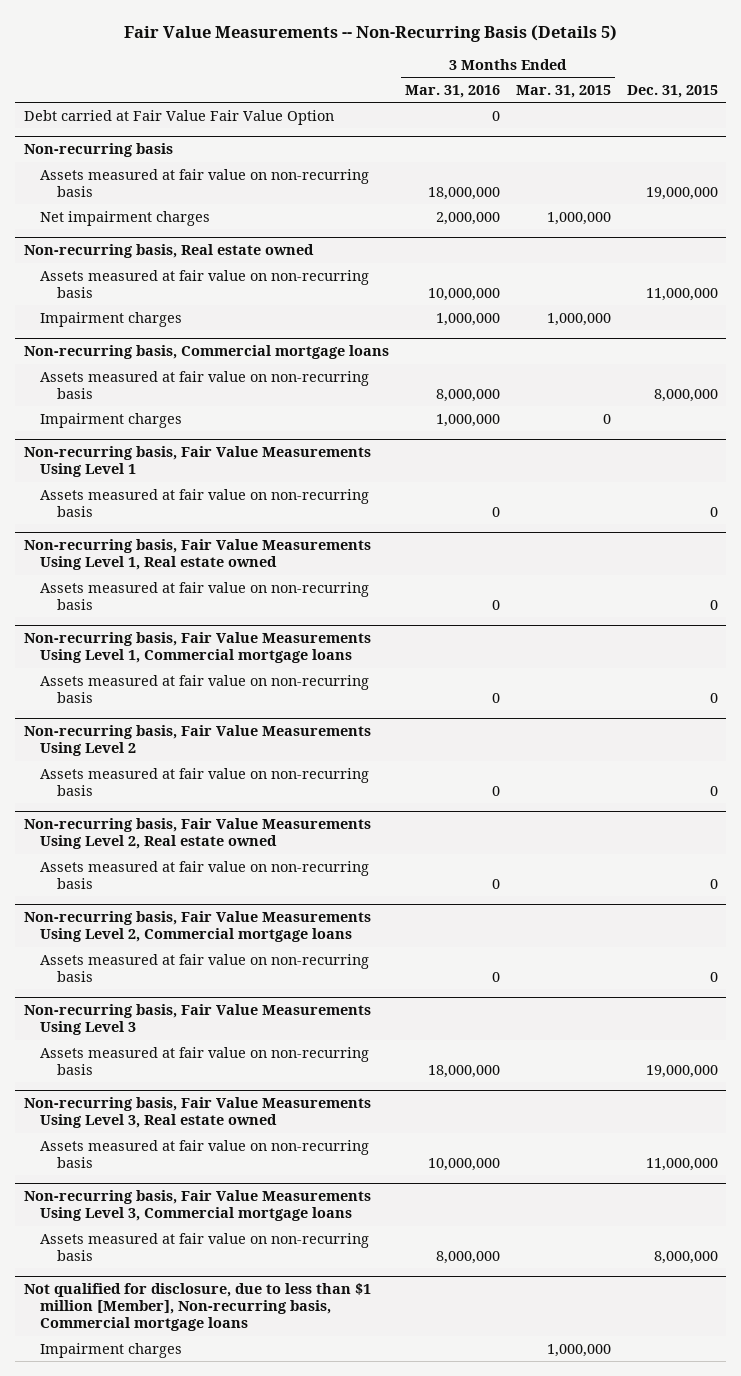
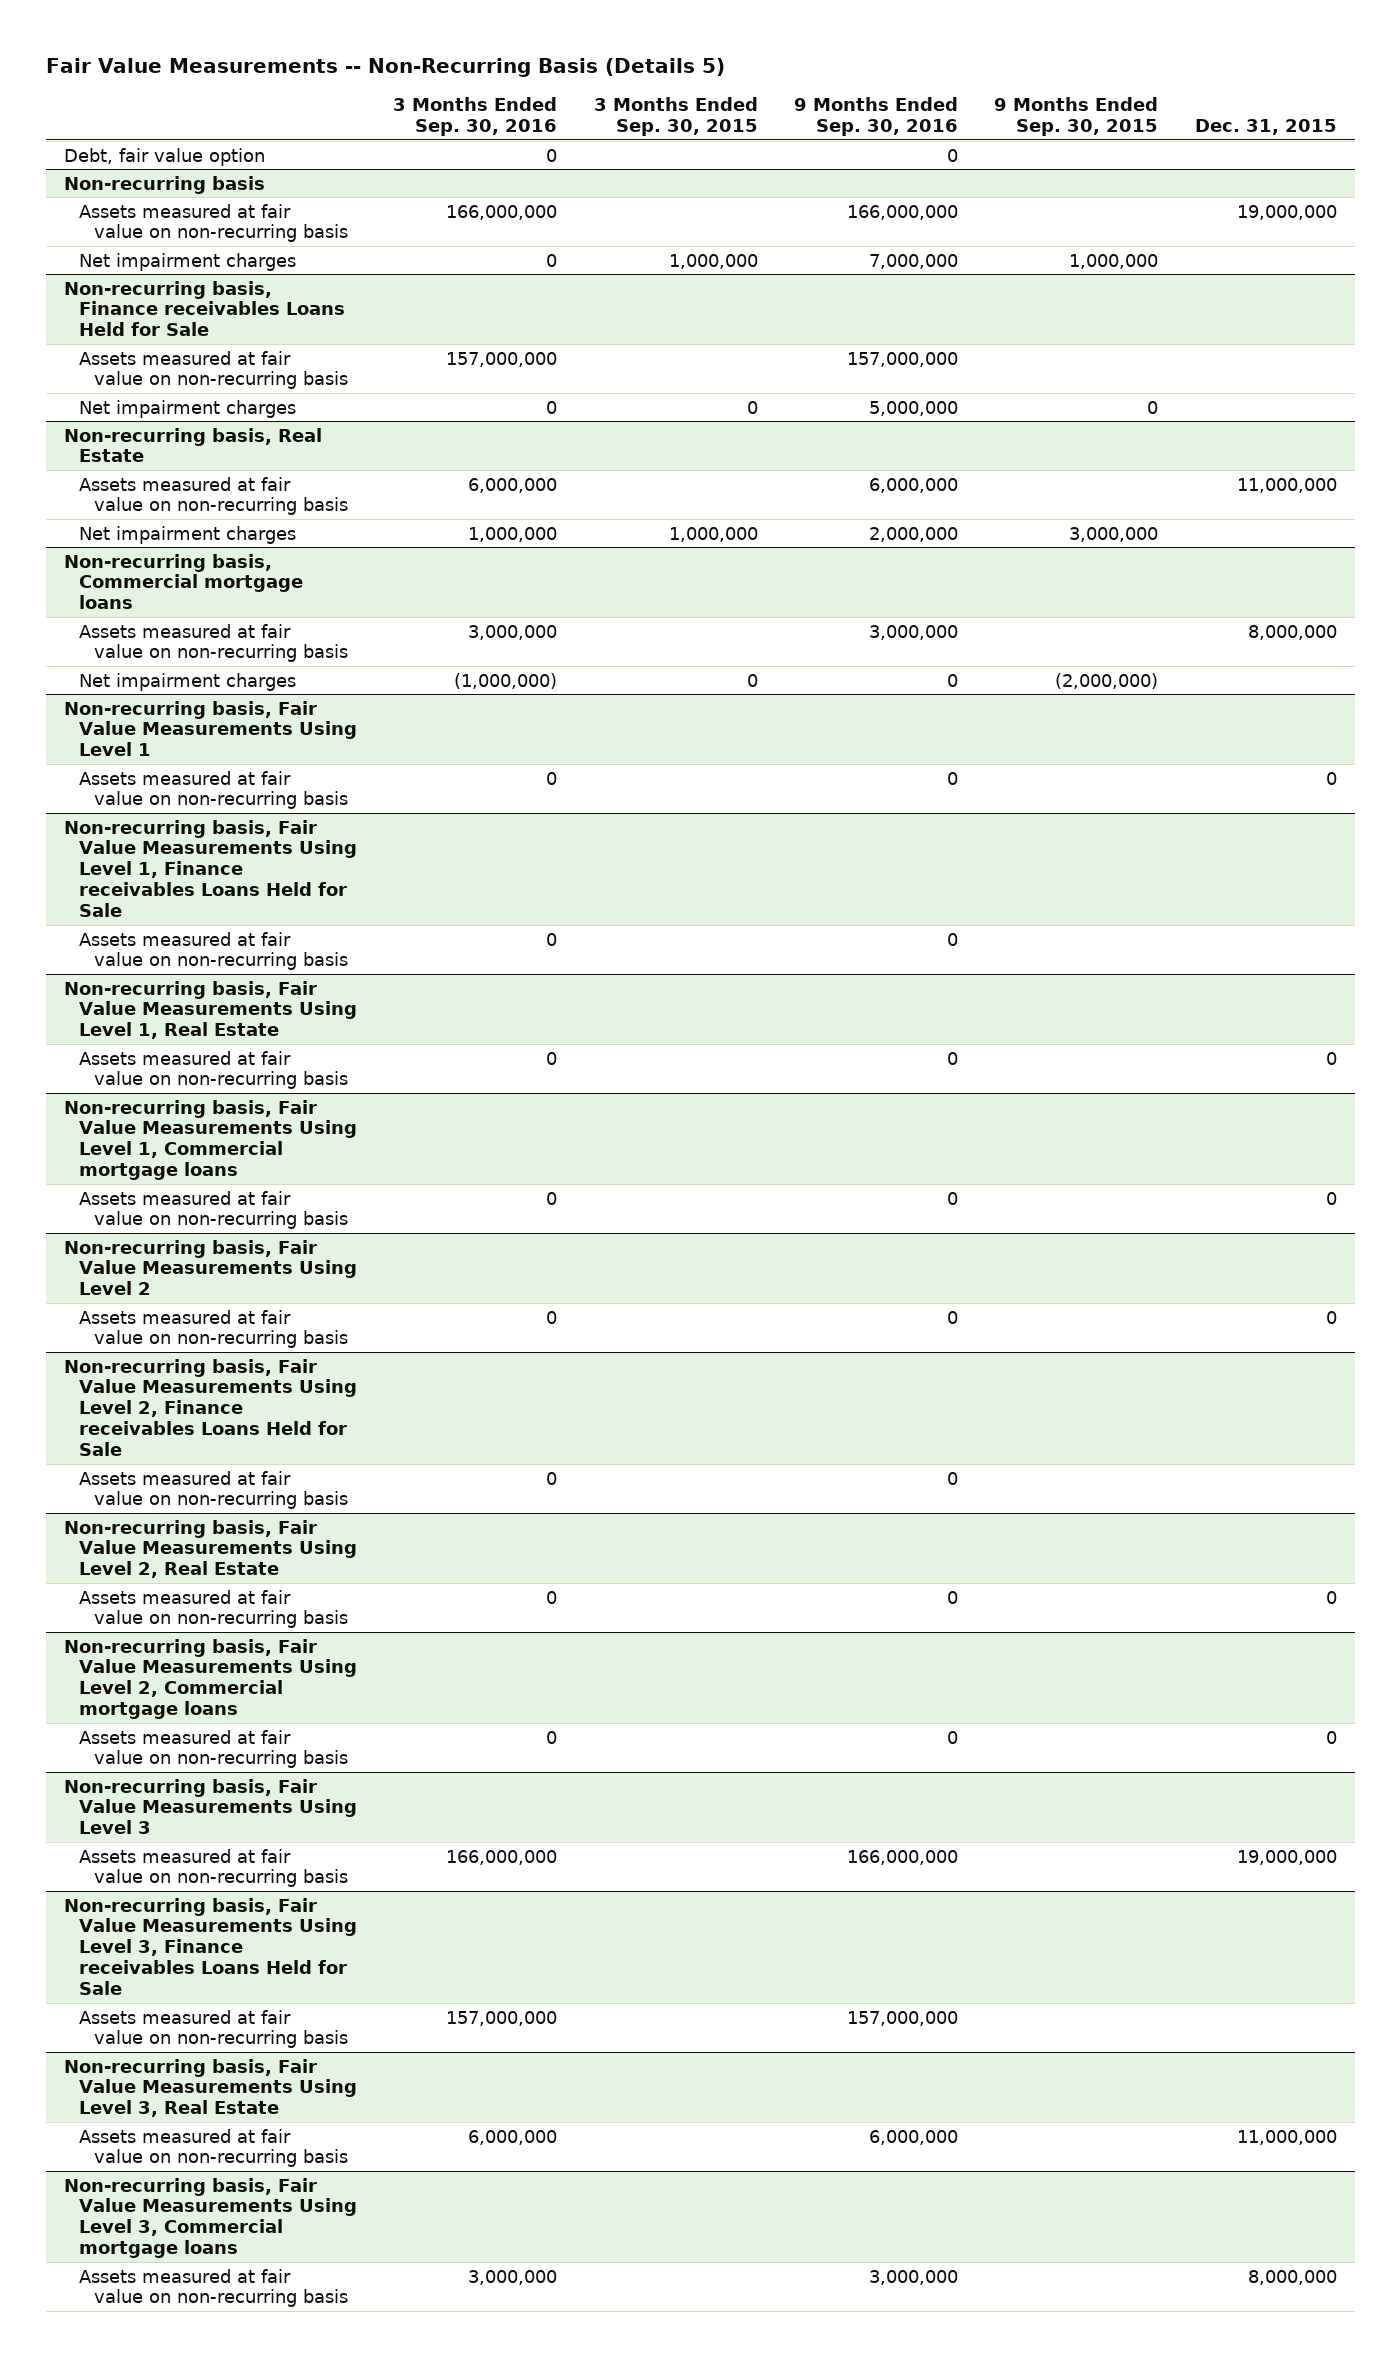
- | 3 Months Ended Mar. 31, 2016 | 3 Months Ended Mar. 31, 2015 | Dec. 31, 2015
+ | 3 Months Ended Sep. 30, 2016 | 3 Months Ended Sep. 30, 2015 | 9 Months Ended Sep. 30, 2016 | 9 Months Ended Sep. 30, 2015 | Dec. 31, 2015
- Debt carried at Fair Value Fair Value Option | 0 | |
+ Debt, fair value option | 0 | | 0 | |
- Non-recurring basis, Real estate owned
+ Non-recurring basis, Finance receivables Loans Held for Sale
+ Assets measured at fair value on non-recurring basis | 157,000,000 | | 157,000,000 | |
+ Net impairment charges | 0 | 0 | 5,000,000 | 0 |
+ Non-recurring basis, Real Estate
- Impairment charges | 1,000,000 | 1,000,000 |
+ Net impairment charges | 1,000,000 | 1,000,000 | 2,000,000 | 3,000,000 |
@ Non-recurring basis, Commercial mortgage loans
- Impairment charges | 1,000,000 | 0 |
+ Net impairment charges | (1,000,000) | 0 | 0 | (2,000,000) |
- Non-recurring basis, Fair Value Measurements Using Level 1, Real estate owned
+ Non-recurring basis, Fair Value Measurements Using Level 1, Finance receivables Loans Held for Sale
+ Assets measured at fair value on non-recurring basis | 0 | | 0 | |
+ Non-recurring basis, Fair Value Measurements Using Level 1, Real Estate
- Non-recurring basis, Fair Value Measurements Using Level 2, Real estate owned
+ Non-recurring basis, Fair Value Measurements Using Level 2, Finance receivables Loans Held for Sale
+ Assets measured at fair value on non-recurring basis | 0 | | 0 | |
+ Non-recurring basis, Fair Value Measurements Using Level 2, Real Estate
- Non-recurring basis, Fair Value Measurements Using Level 3, Real estate owned
+ Non-recurring basis, Fair Value Measurements Using Level 3, Finance receivables Loans Held for Sale
+ Assets measured at fair value on non-recurring basis | 157,000,000 | | 157,000,000 | |
+ Non-recurring basis, Fair Value Measurements Using Level 3, Real Estate
- Not qualified for disclosure, due to less than $1 million [Member], Non-recurring basis, Commercial mortgage loans
- Impairment charges | | 1,000,000 |

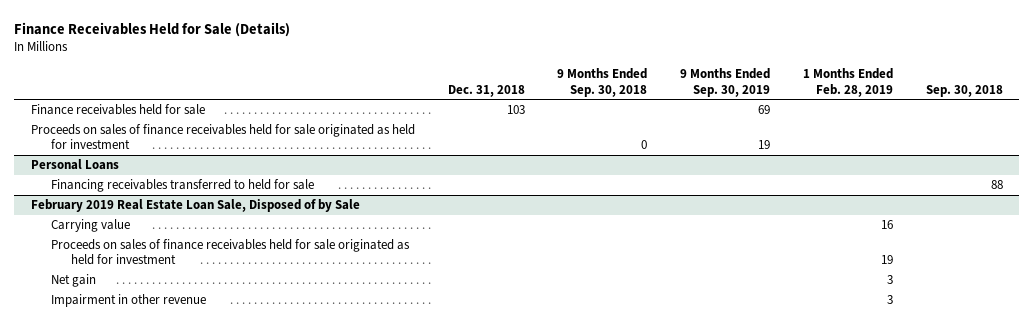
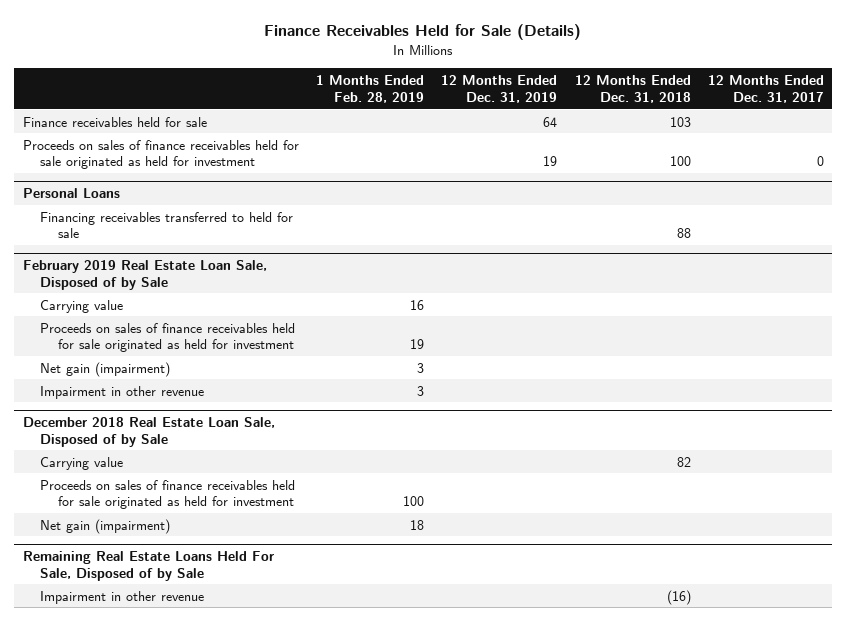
- | Dec. 31, 2018 | 9 Months Ended Sep. 30, 2018 | 9 Months Ended Sep. 30, 2019 | 1 Months Ended Feb. 28, 2019 | Sep. 30, 2018
+ | 1 Months Ended Feb. 28, 2019 | 12 Months Ended Dec. 31, 2019 | 12 Months Ended Dec. 31, 2018 | 12 Months Ended Dec. 31, 2017
@ February 2019 Real Estate Loan Sale, Disposed of by Sale
- Net gain | | | | 3 |
+ Net gain (impairment) | 3 | | |
+ December 2018 Real Estate Loan Sale, Disposed of by Sale
+ Carrying value | | | 82 |
+ Proceeds on sales of finance receivables held for sale originated as held for investment | 100 | | |
+ Net gain (impairment) | 18 | | |
+ Remaining Real Estate Loans Held For Sale, Disposed of by Sale
+ Impairment in other revenue | | | (16) |

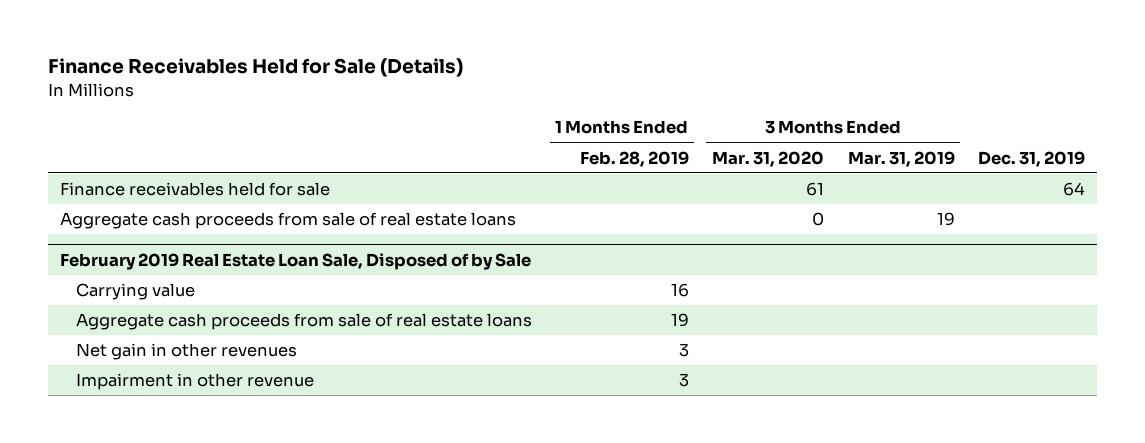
- | 1 Months Ended Feb. 28, 2019 | 12 Months Ended Dec. 31, 2019 | 12 Months Ended Dec. 31, 2018 | 12 Months Ended Dec. 31, 2017
+ | 1 Months Ended Feb. 28, 2019 | 3 Months Ended Mar. 31, 2020 | 3 Months Ended Mar. 31, 2019 | Dec. 31, 2019
- Proceeds on sales of finance receivables held for sale originated as held for investment | | 19 | 100 | 0
- Personal Loans
- Financing receivables transferred to held for sale | | | 88 |
+ Aggregate cash proceeds from sale of real estate loans | | 0 | 19 |
@ February 2019 Real Estate Loan Sale, Disposed of by Sale
- Proceeds on sales of finance receivables held for sale originated as held for investment | 19 | | |
- Net gain (impairment) | 3 | | |
+ Aggregate cash proceeds from sale of real estate loans | 19 | | |
+ Net gain in other revenues | 3 | | |
- December 2018 Real Estate Loan Sale, Disposed of by Sale
- Carrying value | | | 82 |
- Proceeds on sales of finance receivables held for sale originated as held for investment | 100 | | |
- Net gain (impairment) | 18 | | |
- Remaining Real Estate Loans Held For Sale, Disposed of by Sale
- Impairment in other revenue | | | (16) |

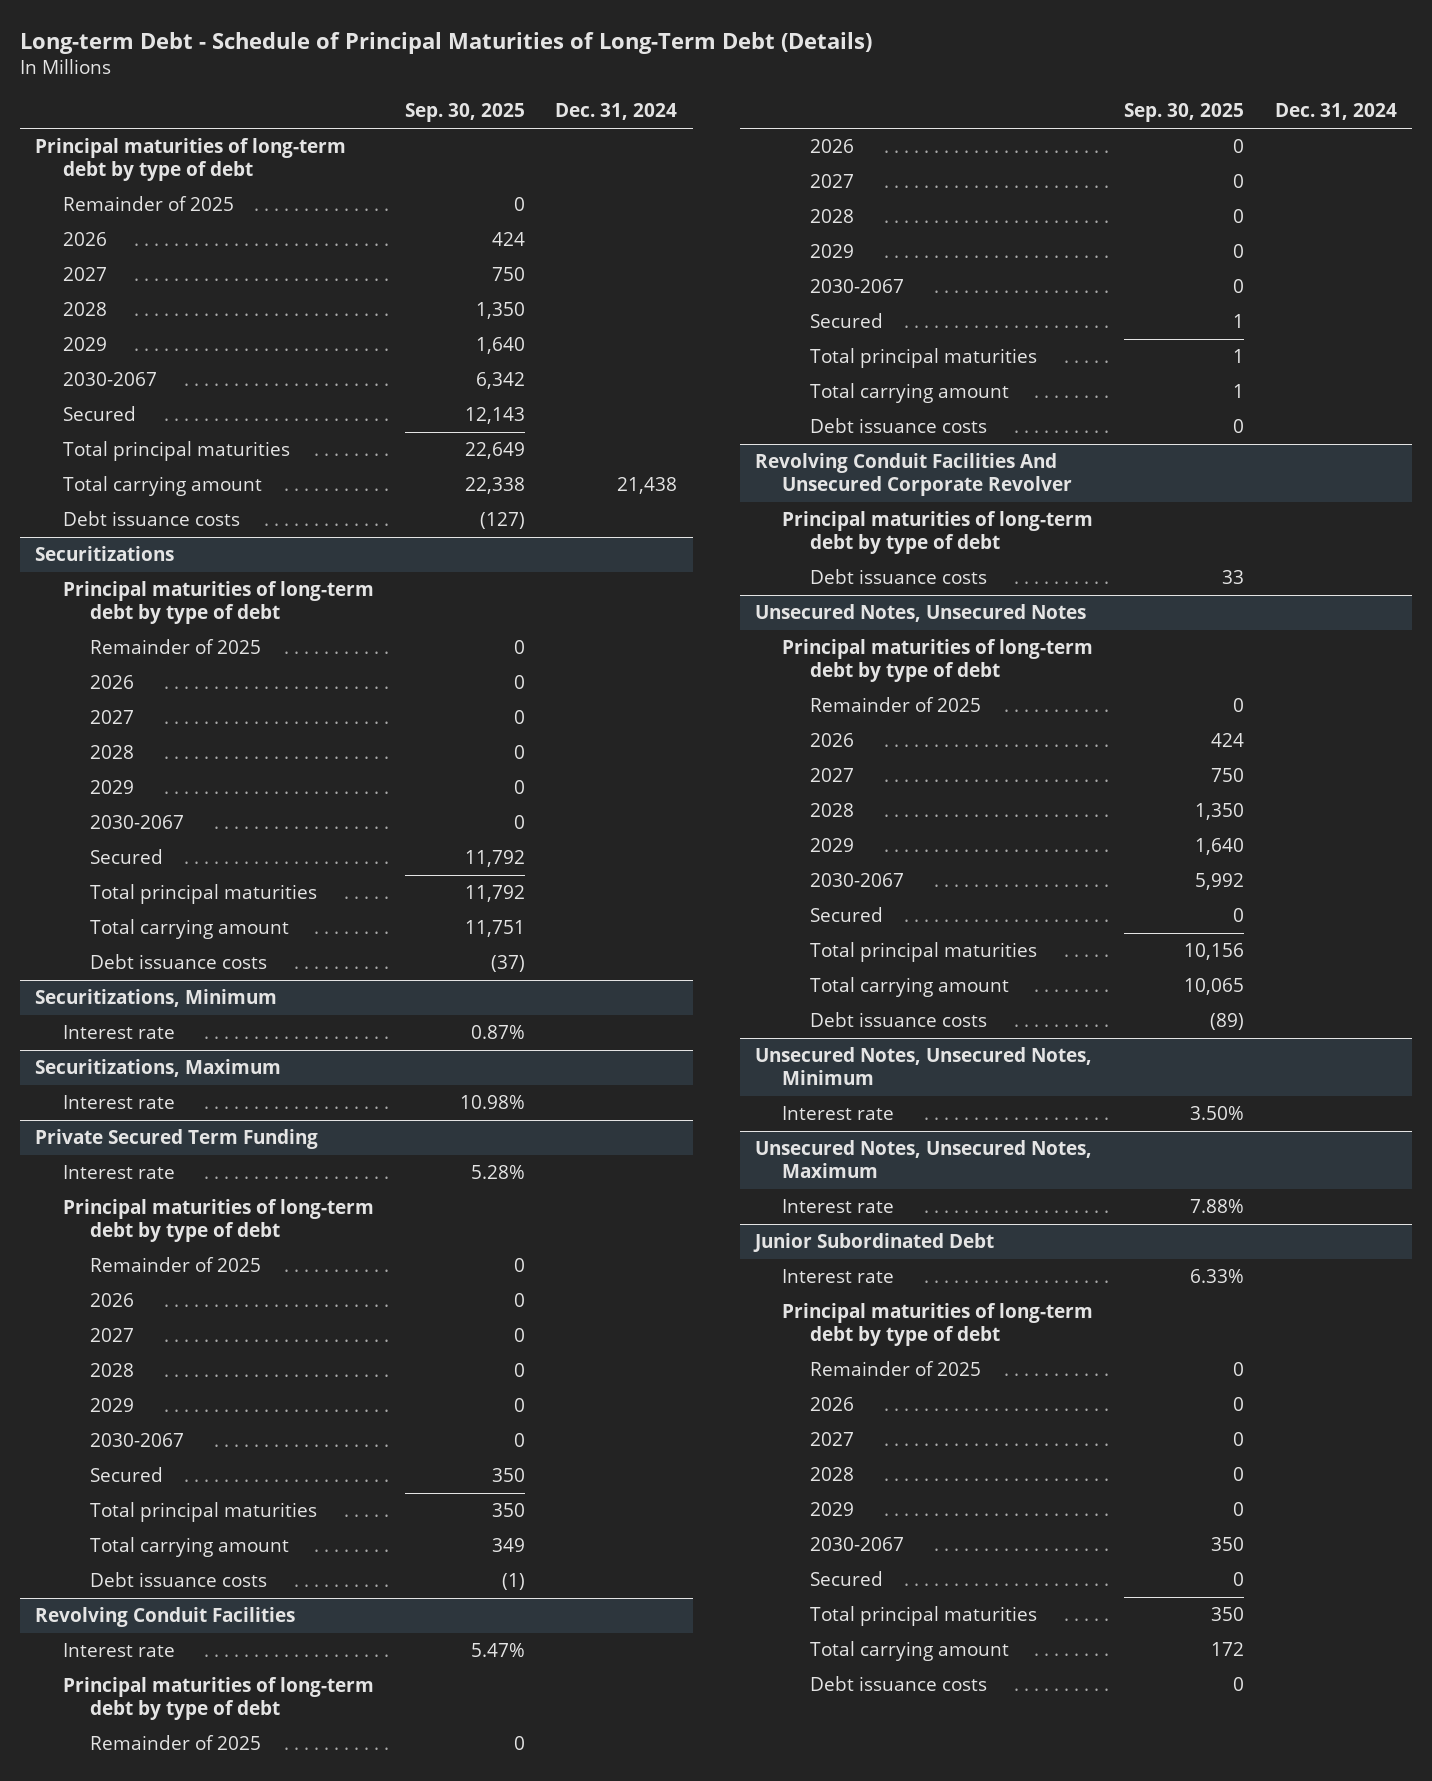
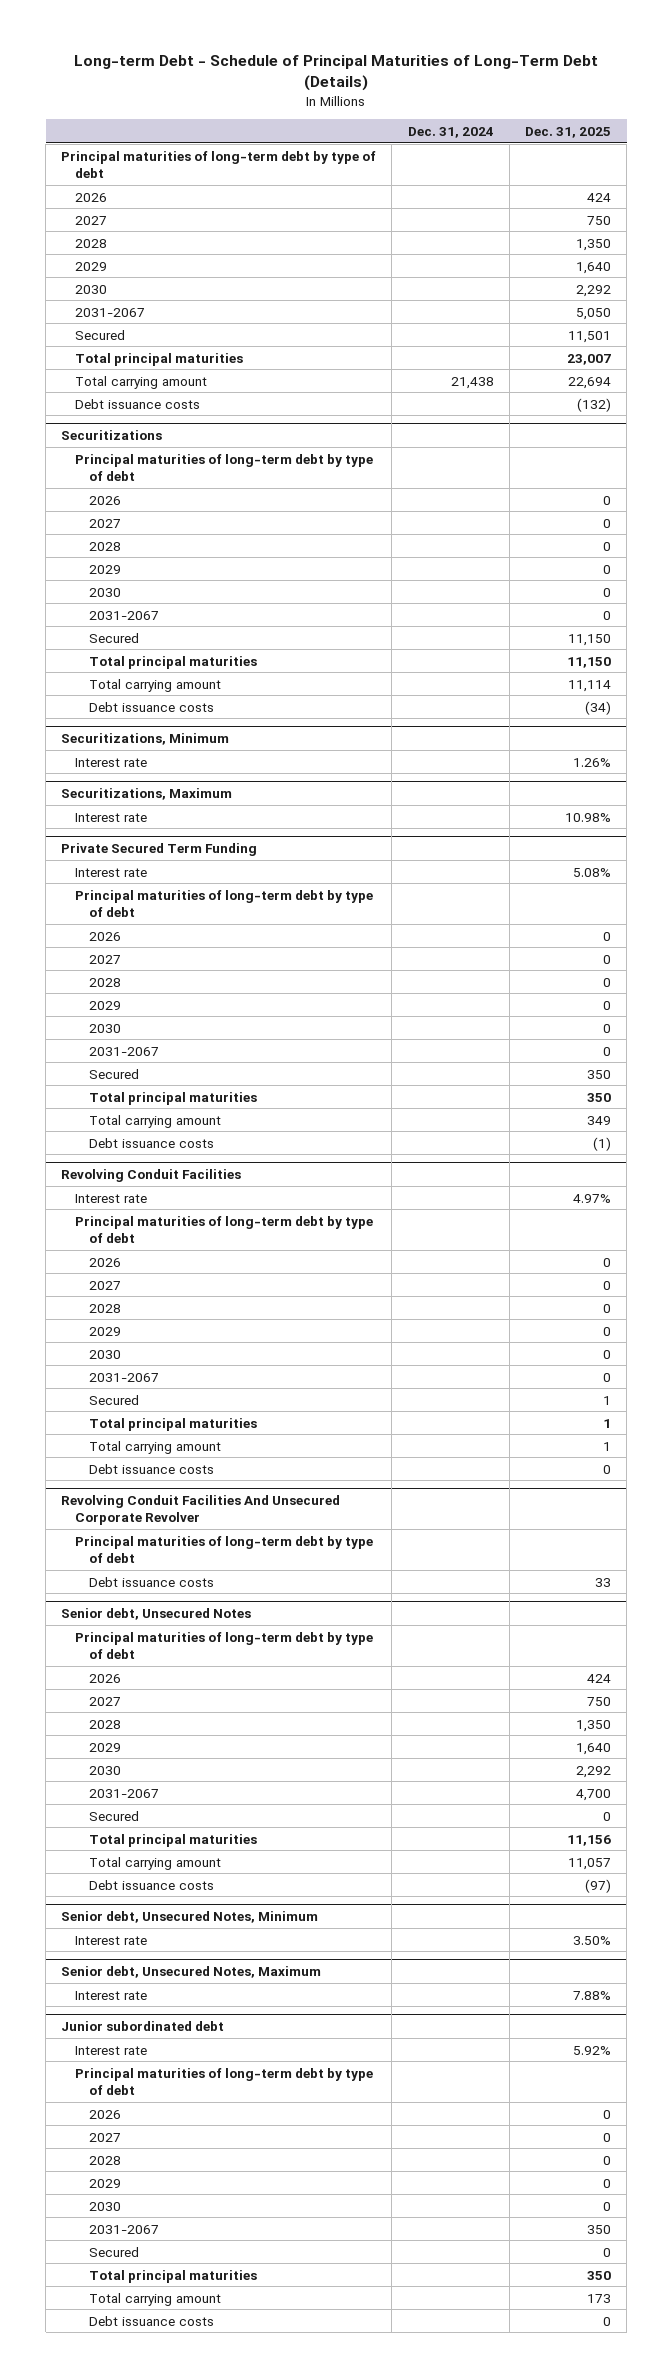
- | Sep. 30, 2025 | Dec. 31, 2024
+ | Dec. 31, 2024 | Dec. 31, 2025
- Remainder of 2025 | 0 |
- 2030-2067 | 6,342 |
+ 2030 | | 2,292
+ 2031-2067 | | 5,050
@ Securitizations
- Remainder of 2025 | 0 |
- 2030-2067 | 0 |
+ 2030 | | 0
+ 2031-2067 | | 0
@ Private Secured Term Funding
- Remainder of 2025 | 0 |
- 2030-2067 | 0 |
+ 2030 | | 0
+ 2031-2067 | | 0
@ Revolving Conduit Facilities
- Remainder of 2025 | 0 |
- 2030-2067 | 0 |
+ 2030 | | 0
+ 2031-2067 | | 0
- Unsecured Notes, Unsecured Notes
+ Senior debt, Unsecured Notes
- Remainder of 2025 | 0 |
- 2030-2067 | 5,992 |
+ 2030 | | 2,292
+ 2031-2067 | | 4,700
- Unsecured Notes, Unsecured Notes, Minimum
+ Senior debt, Unsecured Notes, Minimum
- Unsecured Notes, Unsecured Notes, Maximum
+ Senior debt, Unsecured Notes, Maximum
- Junior Subordinated Debt
+ Junior subordinated debt
- Remainder of 2025 | 0 |
- 2030-2067 | 350 |
+ 2030 | | 0
+ 2031-2067 | | 350

